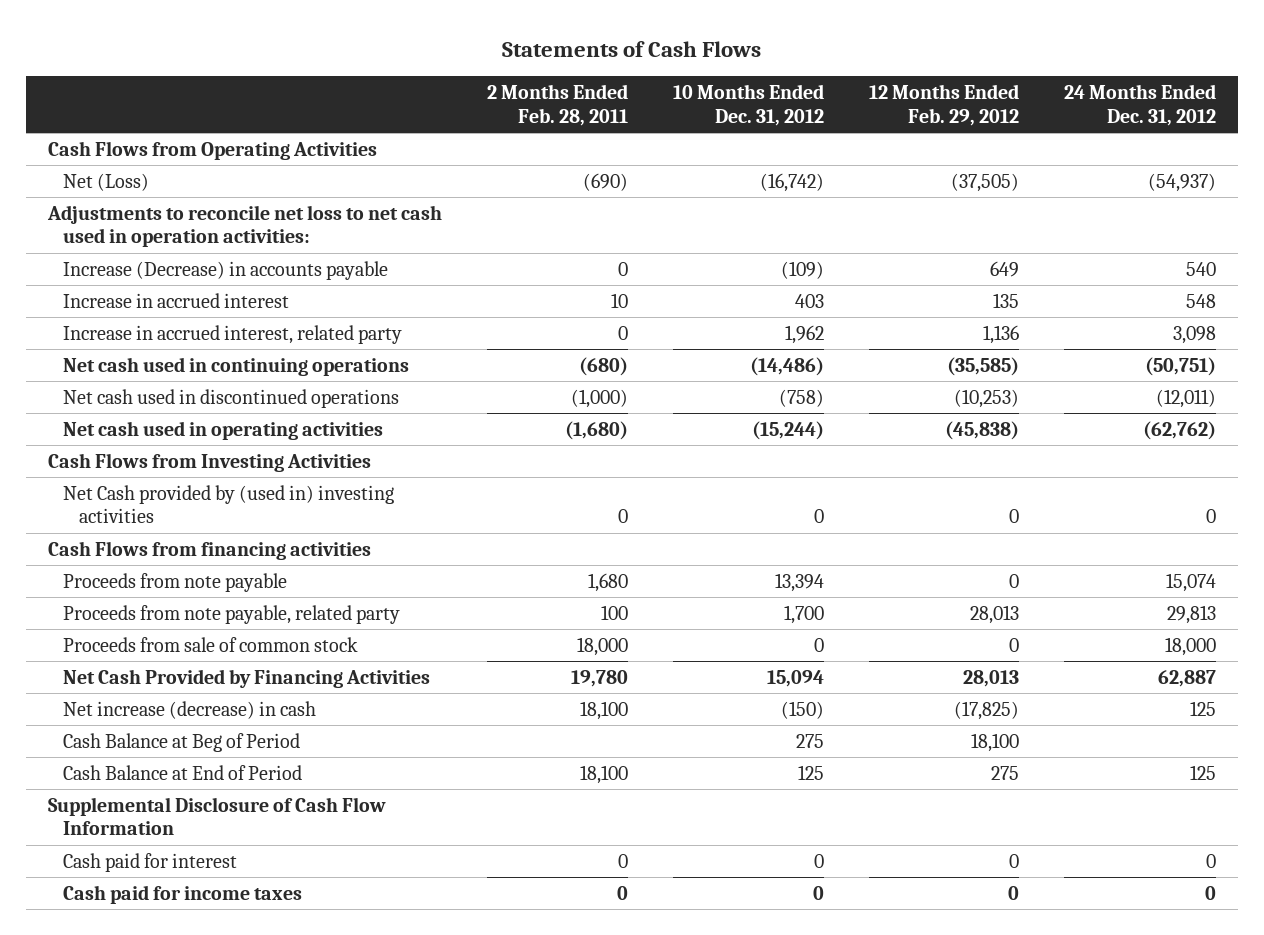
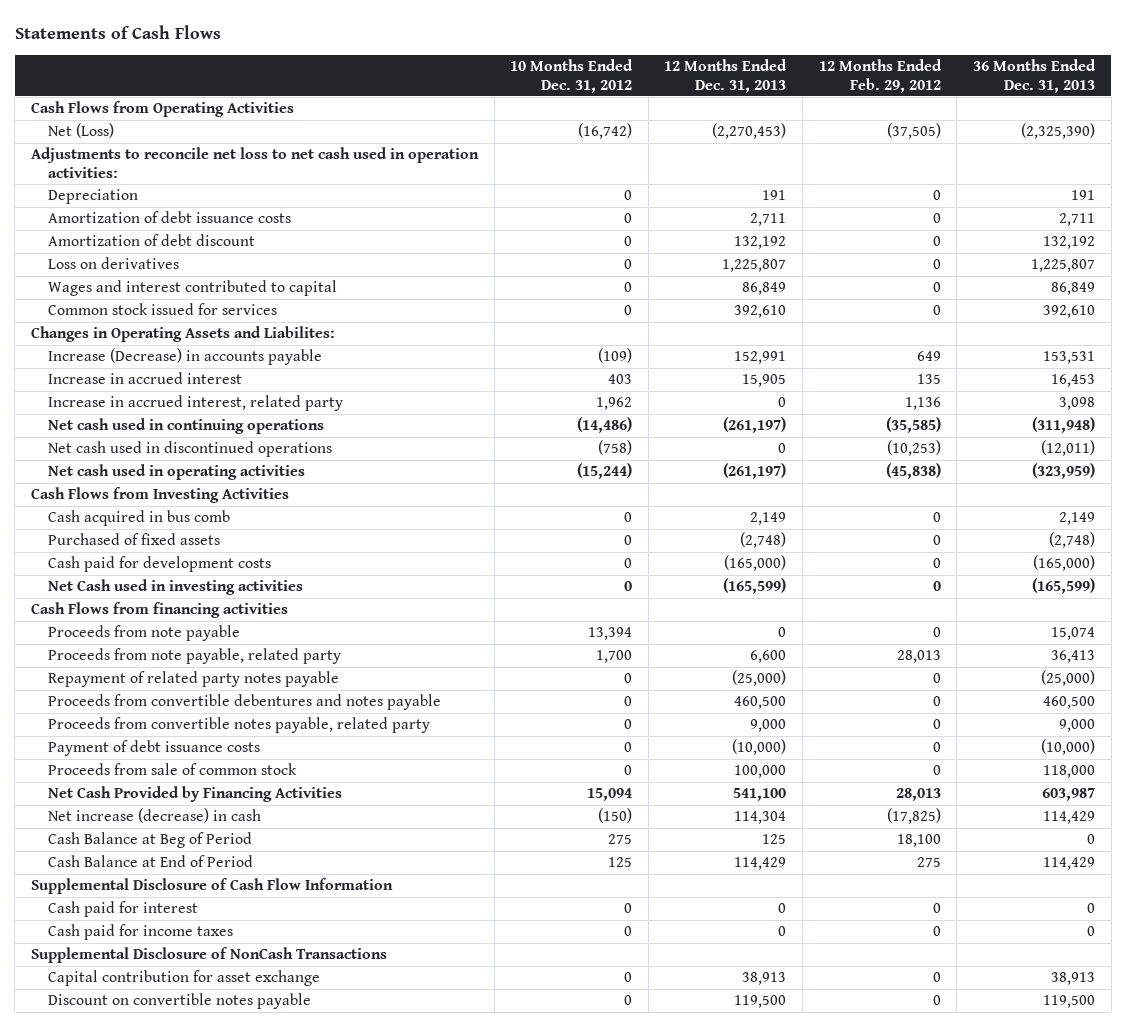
- | 2 Months Ended Feb. 28, 2011 | 10 Months Ended Dec. 31, 2012 | 12 Months Ended Feb. 29, 2012 | 24 Months Ended Dec. 31, 2012
+ | 10 Months Ended Dec. 31, 2012 | 12 Months Ended Dec. 31, 2013 | 12 Months Ended Feb. 29, 2012 | 36 Months Ended Dec. 31, 2013
+ Depreciation | 0 | 191 | 0 | 191
+ Amortization of debt issuance costs | 0 | 2,711 | 0 | 2,711
+ Amortization of debt discount | 0 | 132,192 | 0 | 132,192
+ Loss on derivatives | 0 | 1,225,807 | 0 | 1,225,807
+ Wages and interest contributed to capital | 0 | 86,849 | 0 | 86,849
+ Common stock issued for services | 0 | 392,610 | 0 | 392,610
+ Changes in Operating Assets and Liabilites:
- Net Cash provided by (used in) investing activities | 0 | 0 | 0 | 0
+ Cash acquired in bus comb | 0 | 2,149 | 0 | 2,149
+ Purchased of fixed assets | 0 | (2,748) | 0 | (2,748)
+ Cash paid for development costs | 0 | (165,000) | 0 | (165,000)
+ Net Cash used in investing activities | 0 | (165,599) | 0 | (165,599)
+ Repayment of related party notes payable | 0 | (25,000) | 0 | (25,000)
+ Proceeds from convertible debentures and notes payable | 0 | 460,500 | 0 | 460,500
+ Proceeds from convertible notes payable, related party | 0 | 9,000 | 0 | 9,000
+ Payment of debt issuance costs | 0 | (10,000) | 0 | (10,000)
+ Supplemental Disclosure of NonCash Transactions
+ Capital contribution for asset exchange | 0 | 38,913 | 0 | 38,913
+ Discount on convertible notes payable | 0 | 119,500 | 0 | 119,500

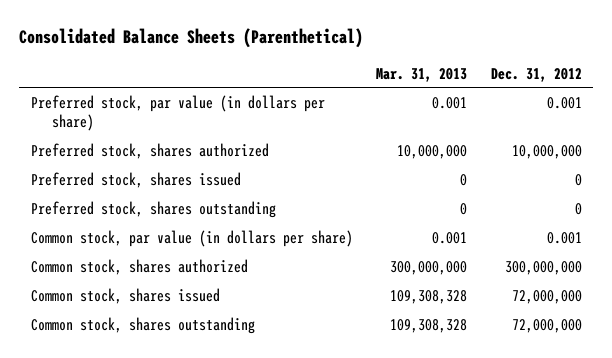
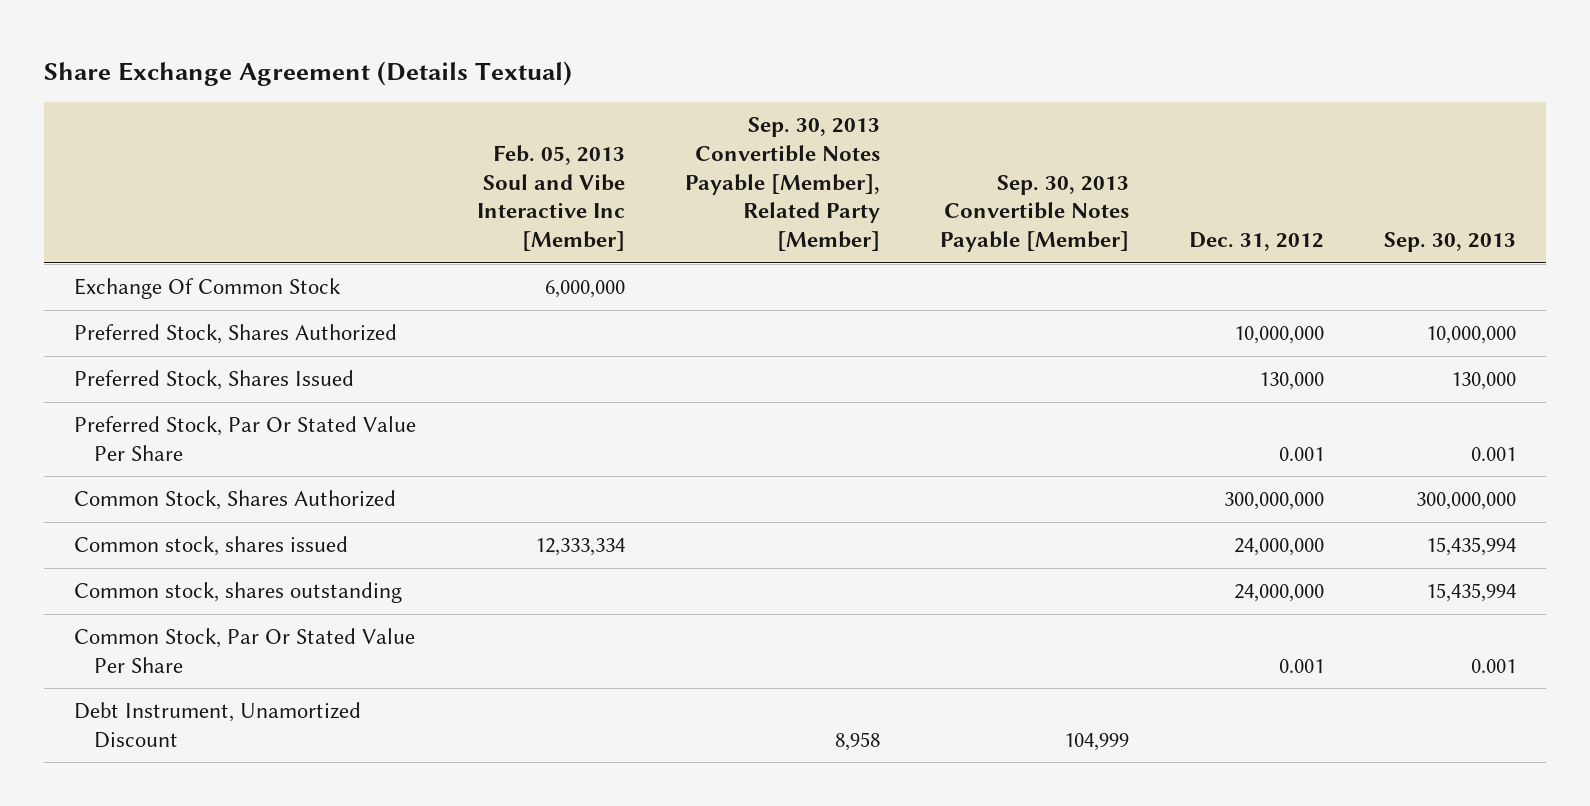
- Consolidated Balance Sheets (Parenthetical)
+ Share Exchange Agreement (Details Textual)
- | Mar. 31, 2013 | Dec. 31, 2012
+ | Feb. 05, 2013 Soul and Vibe Interactive Inc [Member] | Sep. 30, 2013 Convertible Notes Payable [Member], Related Party [Member] | Sep. 30, 2013 Convertible Notes Payable [Member] | Dec. 31, 2012 | Sep. 30, 2013
- Preferred stock, par value (in dollars per share) | 0.001 | 0.001
- Preferred stock, shares authorized | 10,000,000 | 10,000,000
- Preferred stock, shares issued | 0 | 0
- Preferred stock, shares outstanding | 0 | 0
- Common stock, par value (in dollars per share) | 0.001 | 0.001
- Common stock, shares authorized | 300,000,000 | 300,000,000
- Common stock, shares issued | 109,308,328 | 72,000,000
- Common stock, shares outstanding | 109,308,328 | 72,000,000
+ Exchange Of Common Stock | 6,000,000 | | | |
+ Preferred Stock, Shares Authorized | | | | 10,000,000 | 10,000,000
+ Preferred Stock, Shares Issued | | | | 130,000 | 130,000
+ Preferred Stock, Par Or Stated Value Per Share | | | | 0.001 | 0.001
+ Common Stock, Shares Authorized | | | | 300,000,000 | 300,000,000
+ Common stock, shares issued | 12,333,334 | | | 24,000,000 | 15,435,994
+ Common stock, shares outstanding | | | | 24,000,000 | 15,435,994
+ Common Stock, Par Or Stated Value Per Share | | | | 0.001 | 0.001
+ Debt Instrument, Unamortized Discount | | 8,958 | 104,999 | |

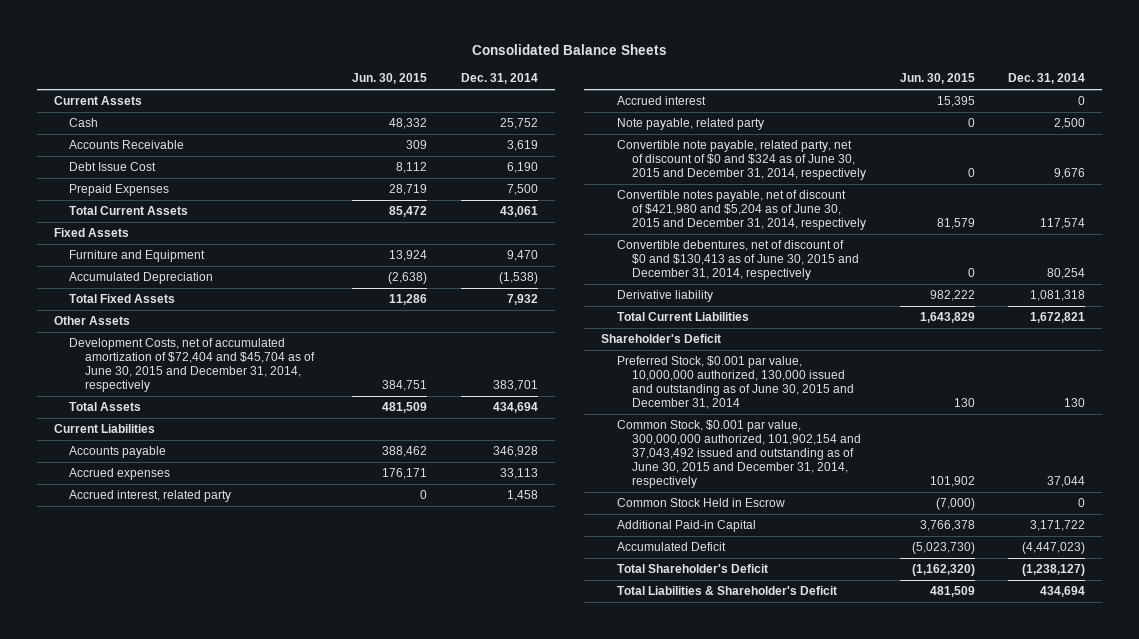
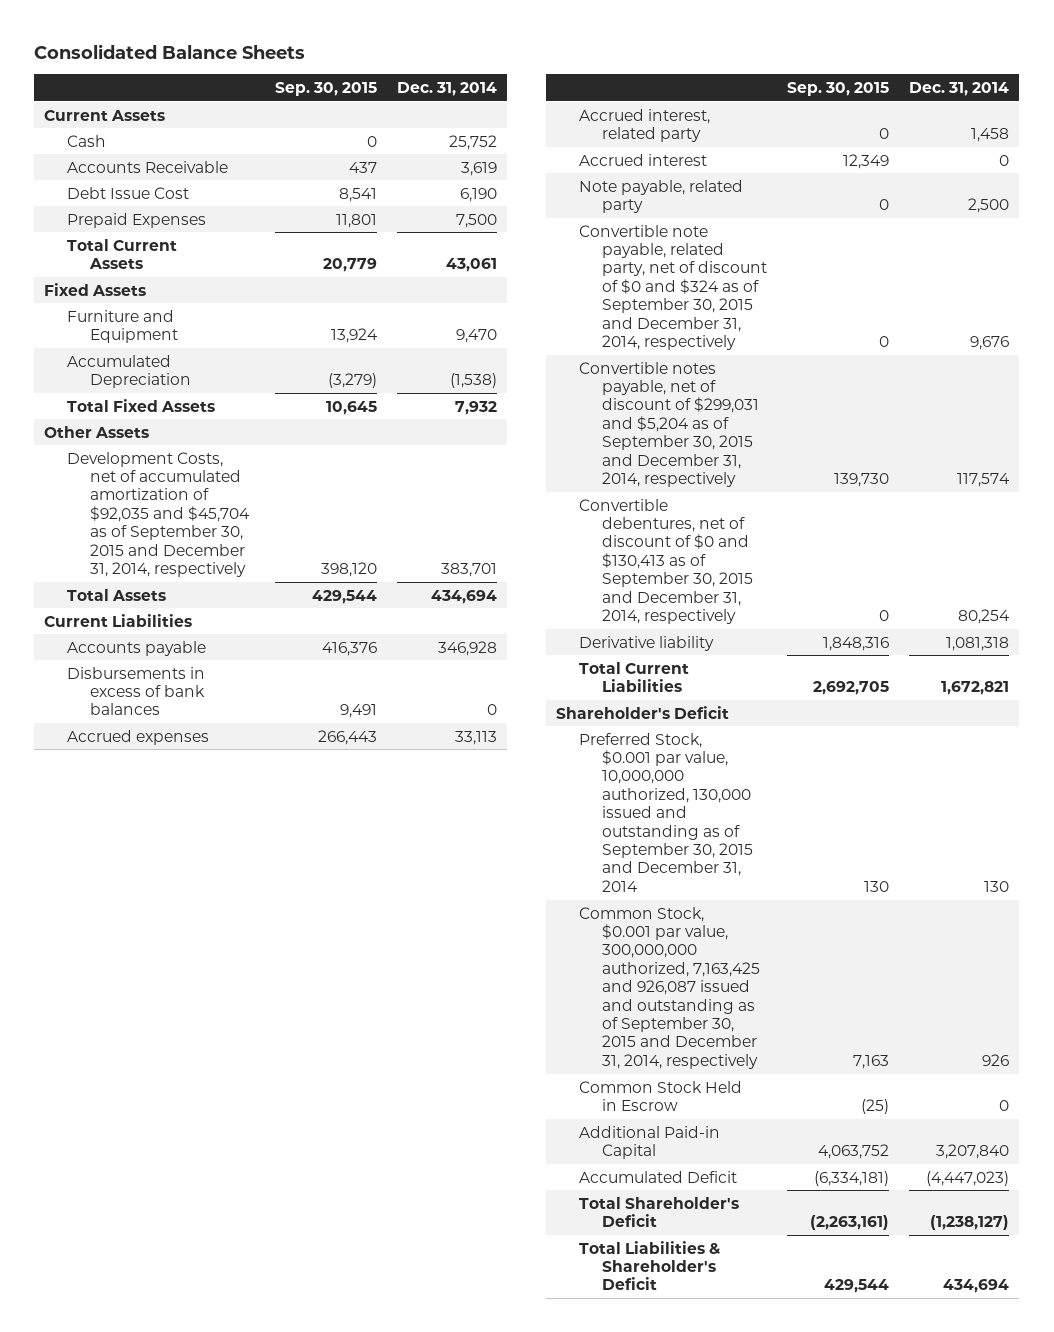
- | Jun. 30, 2015 | Dec. 31, 2014
+ | Sep. 30, 2015 | Dec. 31, 2014
- Development Costs, net of accumulated amortization of $72,404 and $45,704 as of June 30, 2015 and December 31, 2014, respectively | 384,751 | 383,701
+ Development Costs, net of accumulated amortization of $92,035 and $45,704 as of September 30, 2015 and December 31, 2014, respectively | 398,120 | 383,701
+ Disbursements in excess of bank balances | 9,491 | 0
- Convertible note payable, related party, net of discount of $0 and $324 as of June 30, 2015 and December 31, 2014, respectively | 0 | 9,676
- Convertible notes payable, net of discount of $421,980 and $5,204 as of June 30, 2015 and December 31, 2014, respectively | 81,579 | 117,574
- Convertible debentures, net of discount of $0 and $130,413 as of June 30, 2015 and December 31, 2014, respectively | 0 | 80,254
+ Convertible note payable, related party, net of discount of $0 and $324 as of September 30, 2015 and December 31, 2014, respectively | 0 | 9,676
+ Convertible notes payable, net of discount of $299,031 and $5,204 as of September 30, 2015 and December 31, 2014, respectively | 139,730 | 117,574
+ Convertible debentures, net of discount of $0 and $130,413 as of September 30, 2015 and December 31, 2014, respectively | 0 | 80,254
- Preferred Stock, $0.001 par value, 10,000,000 authorized, 130,000 issued and outstanding as of June 30, 2015 and December 31, 2014 | 130 | 130
- Common Stock, $0.001 par value, 300,000,000 authorized, 101,902,154 and 37,043,492 issued and outstanding as of June 30, 2015 and December 31, 2014, respectively | 101,902 | 37,044
+ Preferred Stock, $0.001 par value, 10,000,000 authorized, 130,000 issued and outstanding as of September 30, 2015 and December 31, 2014 | 130 | 130
+ Common Stock, $0.001 par value, 300,000,000 authorized, 7,163,425 and 926,087 issued and outstanding as of September 30, 2015 and December 31, 2014, respectively | 7,163 | 926
- Additional Paid-in Capital | 3,766,378 | 3,171,722
+ Additional Paid-in Capital | 4,063,752 | 3,207,840

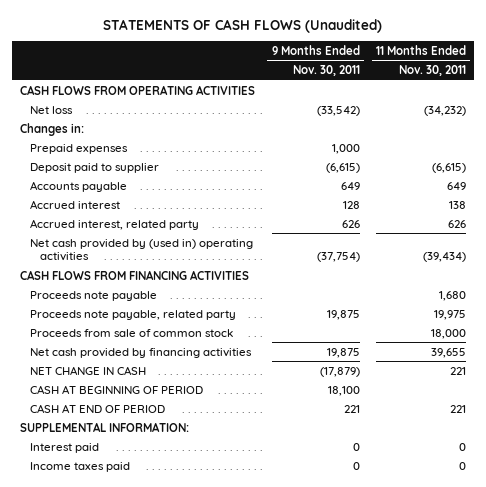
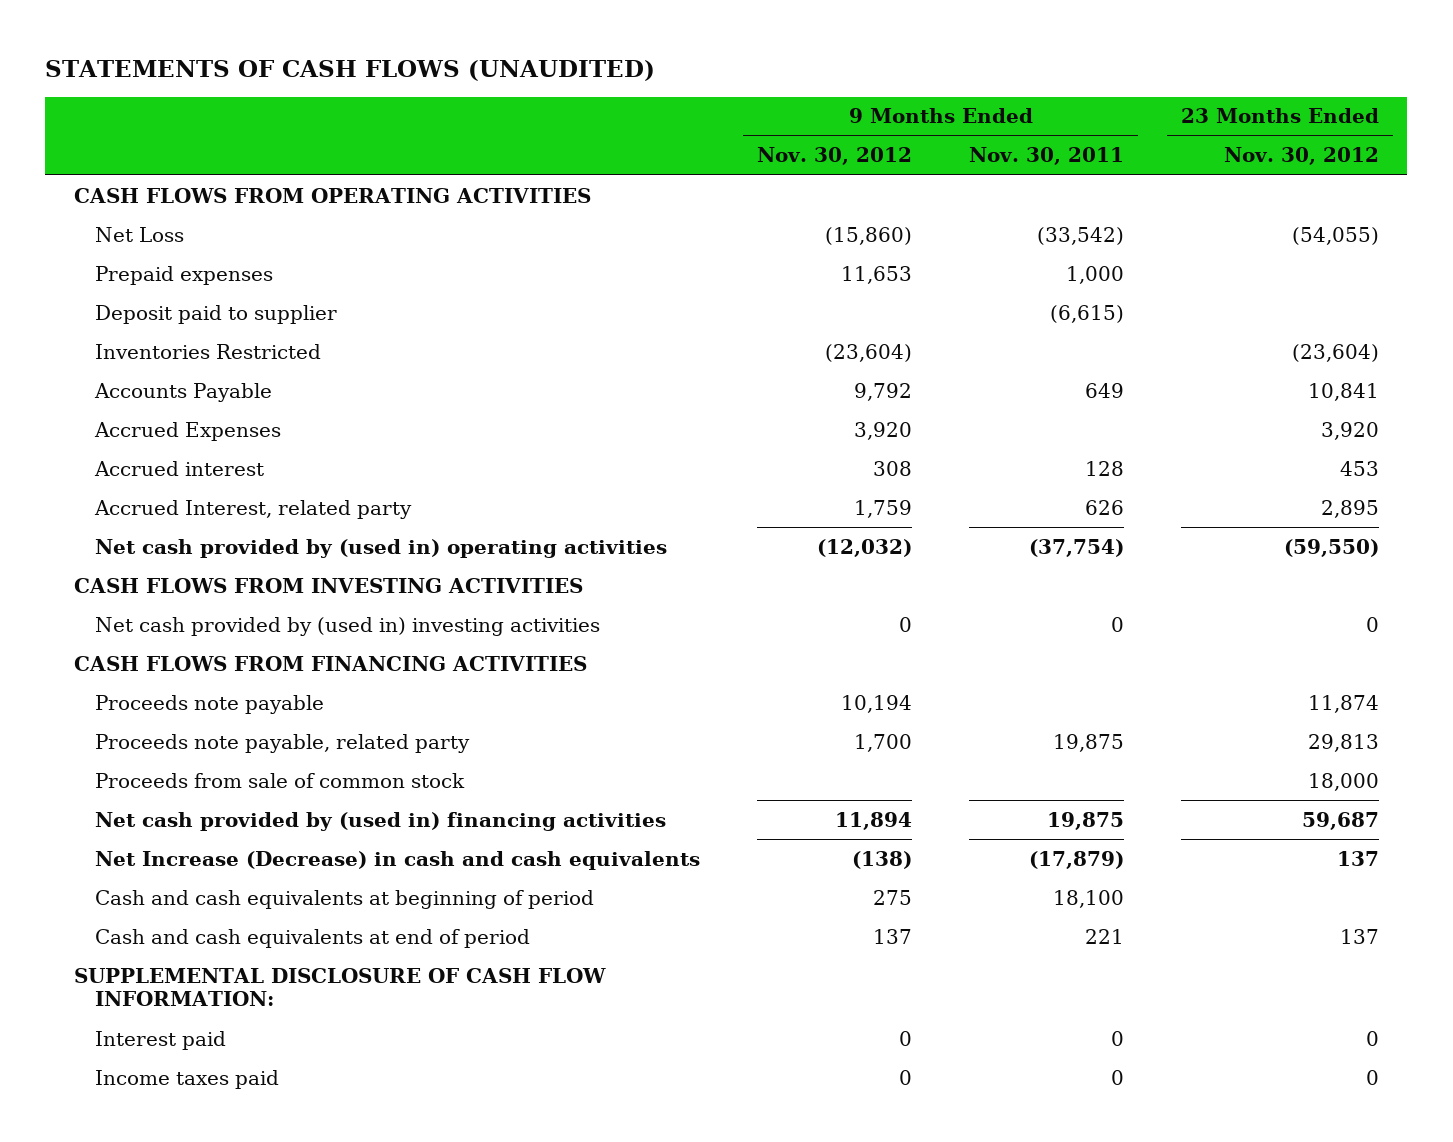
- STATEMENTS OF CASH FLOWS (Unaudited)
+ STATEMENTS OF CASH FLOWS (UNAUDITED)
- | 9 Months Ended Nov. 30, 2011 | 11 Months Ended Nov. 30, 2011
+ | 9 Months Ended Nov. 30, 2012 | 9 Months Ended Nov. 30, 2011 | 23 Months Ended Nov. 30, 2012
- Net loss | (33,542) | (34,232)
- Changes in:
+ Net Loss | (15,860) | (33,542) | (54,055)
- Accounts payable | 649 | 649
+ Inventories Restricted | (23,604) | | (23,604)
+ Accounts Payable | 9,792 | 649 | 10,841
+ Accrued Expenses | 3,920 | | 3,920
- Accrued interest, related party | 626 | 626
+ Accrued Interest, related party | 1,759 | 626 | 2,895
+ CASH FLOWS FROM INVESTING ACTIVITIES
+ Net cash provided by (used in) investing activities | 0 | 0 | 0
- Net cash provided by financing activities | 19,875 | 39,655
- NET CHANGE IN CASH | (17,879) | 221
- CASH AT BEGINNING OF PERIOD | 18,100 |
- CASH AT END OF PERIOD | 221 | 221
- SUPPLEMENTAL INFORMATION:
+ Net cash provided by (used in) financing activities | 11,894 | 19,875 | 59,687
+ Net Increase (Decrease) in cash and cash equivalents | (138) | (17,879) | 137
+ Cash and cash equivalents at beginning of period | 275 | 18,100 |
+ Cash and cash equivalents at end of period | 137 | 221 | 137
+ SUPPLEMENTAL DISCLOSURE OF CASH FLOW INFORMATION:

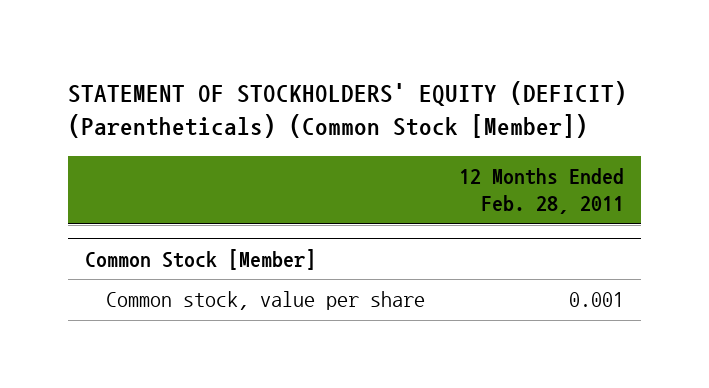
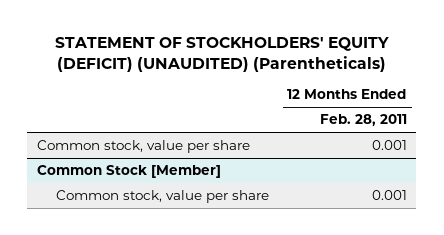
- STATEMENT OF STOCKHOLDERS' EQUITY (DEFICIT) (Parentheticals) (Common Stock [Member])
+ STATEMENT OF STOCKHOLDERS' EQUITY (DEFICIT) (UNAUDITED) (Parentheticals)
+ Common stock, value per share | 0.001

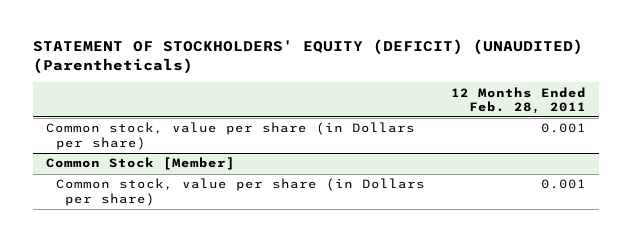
- Common stock, value per share | 0.001
+ Common stock, value per share (in Dollars per share) | 0.001
@ Common Stock [Member]
- Common stock, value per share | 0.001
+ Common stock, value per share (in Dollars per share) | 0.001

